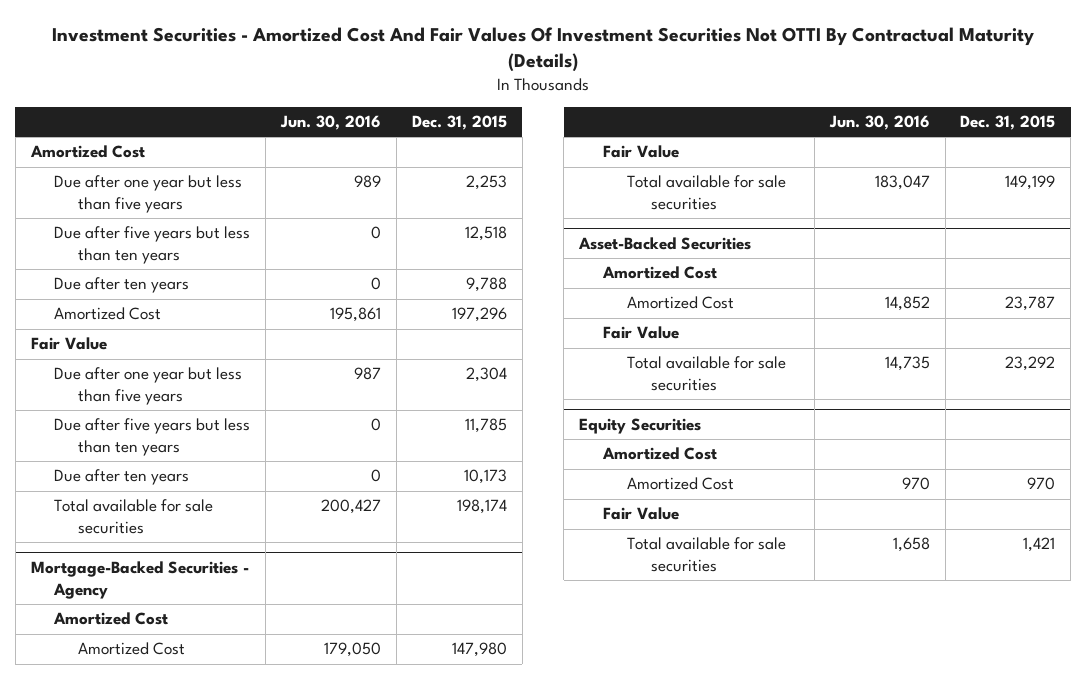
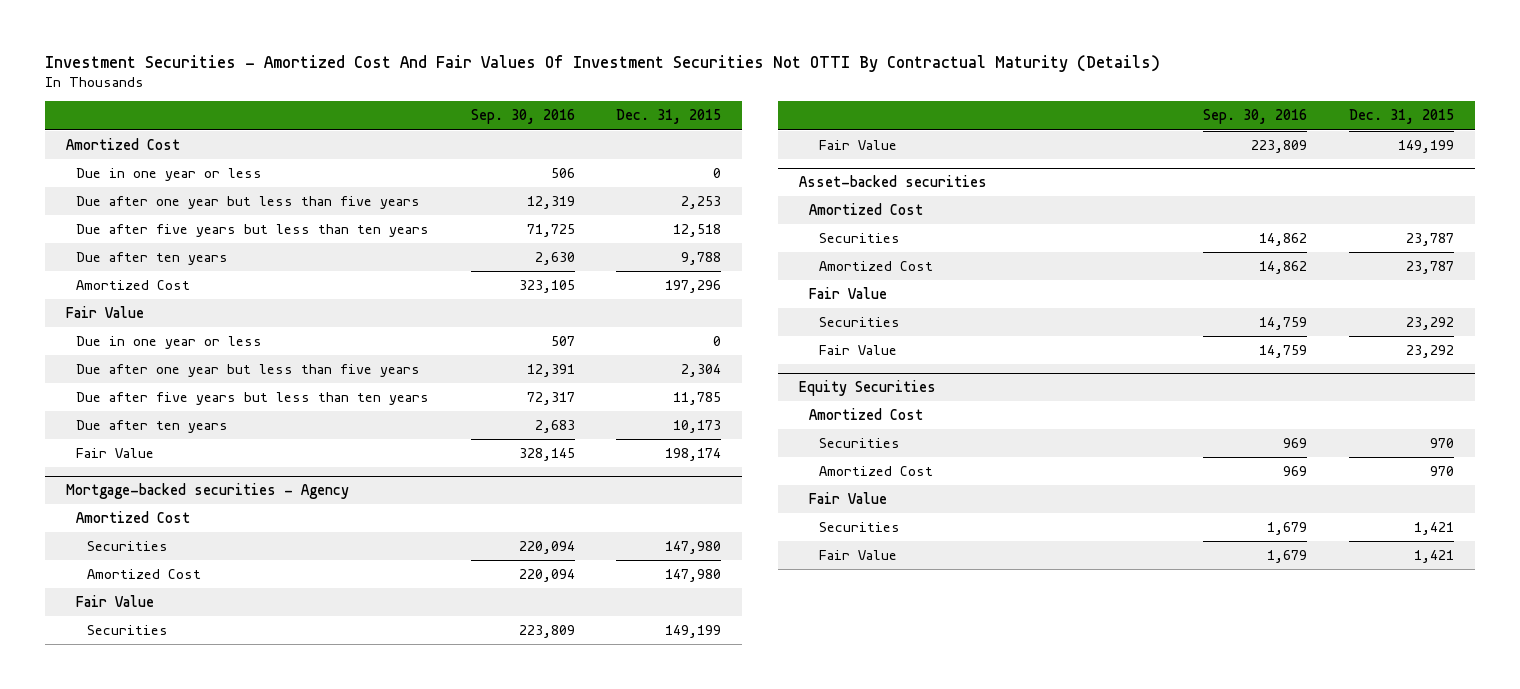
- | Jun. 30, 2016 | Dec. 31, 2015
+ | Sep. 30, 2016 | Dec. 31, 2015
+ Due in one year or less | 506 | 0
+ Due in one year or less | 507 | 0
- Total available for sale securities | 200,427 | 198,174
- Mortgage-Backed Securities - Agency
+ Fair Value | 328,145 | 198,174
+ Mortgage-backed securities - Agency
+ Securities | 220,094 | 147,980
- Total available for sale securities | 183,047 | 149,199
- Asset-Backed Securities
+ Securities | 223,809 | 149,199
+ Fair Value | 223,809 | 149,199
+ Asset-backed securities
+ Securities | 14,862 | 23,787
- Total available for sale securities | 14,735 | 23,292
+ Securities | 14,759 | 23,292
+ Fair Value | 14,759 | 23,292
@ Equity Securities
+ Securities | 969 | 970
- Total available for sale securities | 1,658 | 1,421
+ Securities | 1,679 | 1,421
+ Fair Value | 1,679 | 1,421

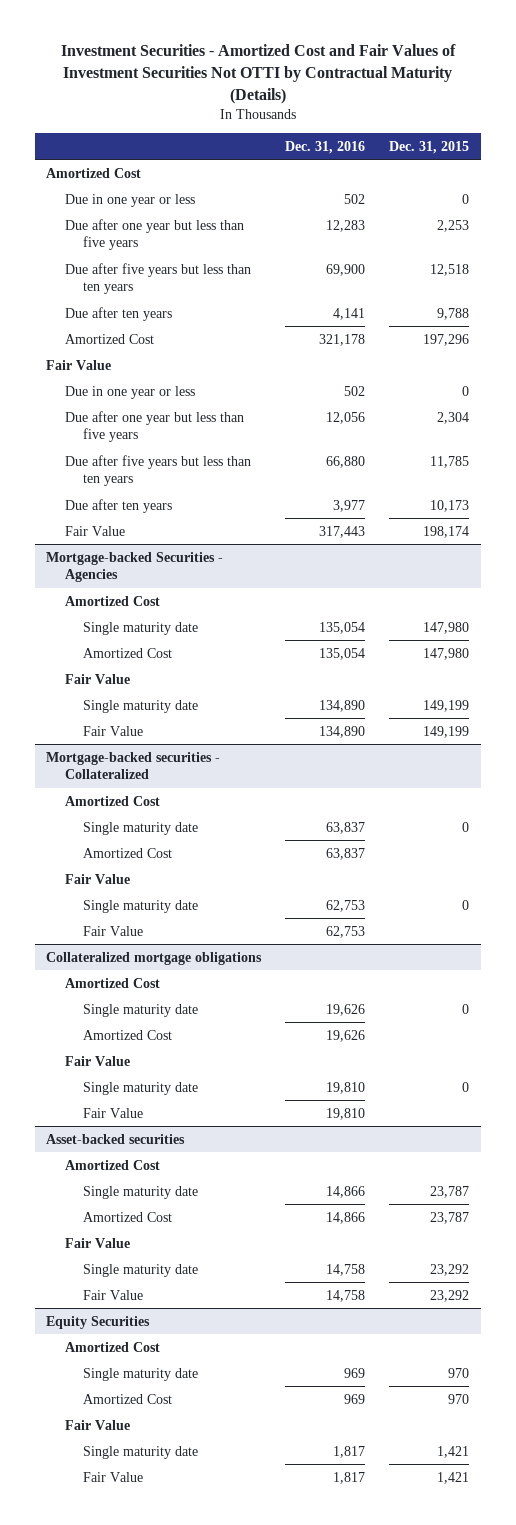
- Investment Securities - Amortized Cost And Fair Values Of Investment Securities Not OTTI By Contractual Maturity (Details)
+ Investment Securities - Amortized Cost and Fair Values of Investment Securities Not OTTI by Contractual Maturity (Details)
- | Sep. 30, 2016 | Dec. 31, 2015
+ | Dec. 31, 2016 | Dec. 31, 2015
- Mortgage-backed securities - Agency
+ Mortgage-backed Securities - Agencies
- Securities | 220,094 | 147,980
+ Single maturity date | 135,054 | 147,980
- Securities | 223,809 | 149,199
+ Single maturity date | 134,890 | 149,199
+ Mortgage-backed securities - Collateralized
+ Amortized Cost
+ Single maturity date | 63,837 | 0
+ Amortized Cost | 63,837 |
+ Fair Value
+ Single maturity date | 62,753 | 0
+ Fair Value | 62,753 |
+ Collateralized mortgage obligations
+ Amortized Cost
+ Single maturity date | 19,626 | 0
+ Amortized Cost | 19,626 |
+ Fair Value
+ Single maturity date | 19,810 | 0
+ Fair Value | 19,810 |
@ Asset-backed securities
- Securities | 14,862 | 23,787
+ Single maturity date | 14,866 | 23,787
- Securities | 14,759 | 23,292
+ Single maturity date | 14,758 | 23,292
@ Equity Securities
- Securities | 969 | 970
+ Single maturity date | 969 | 970
- Securities | 1,679 | 1,421
+ Single maturity date | 1,817 | 1,421

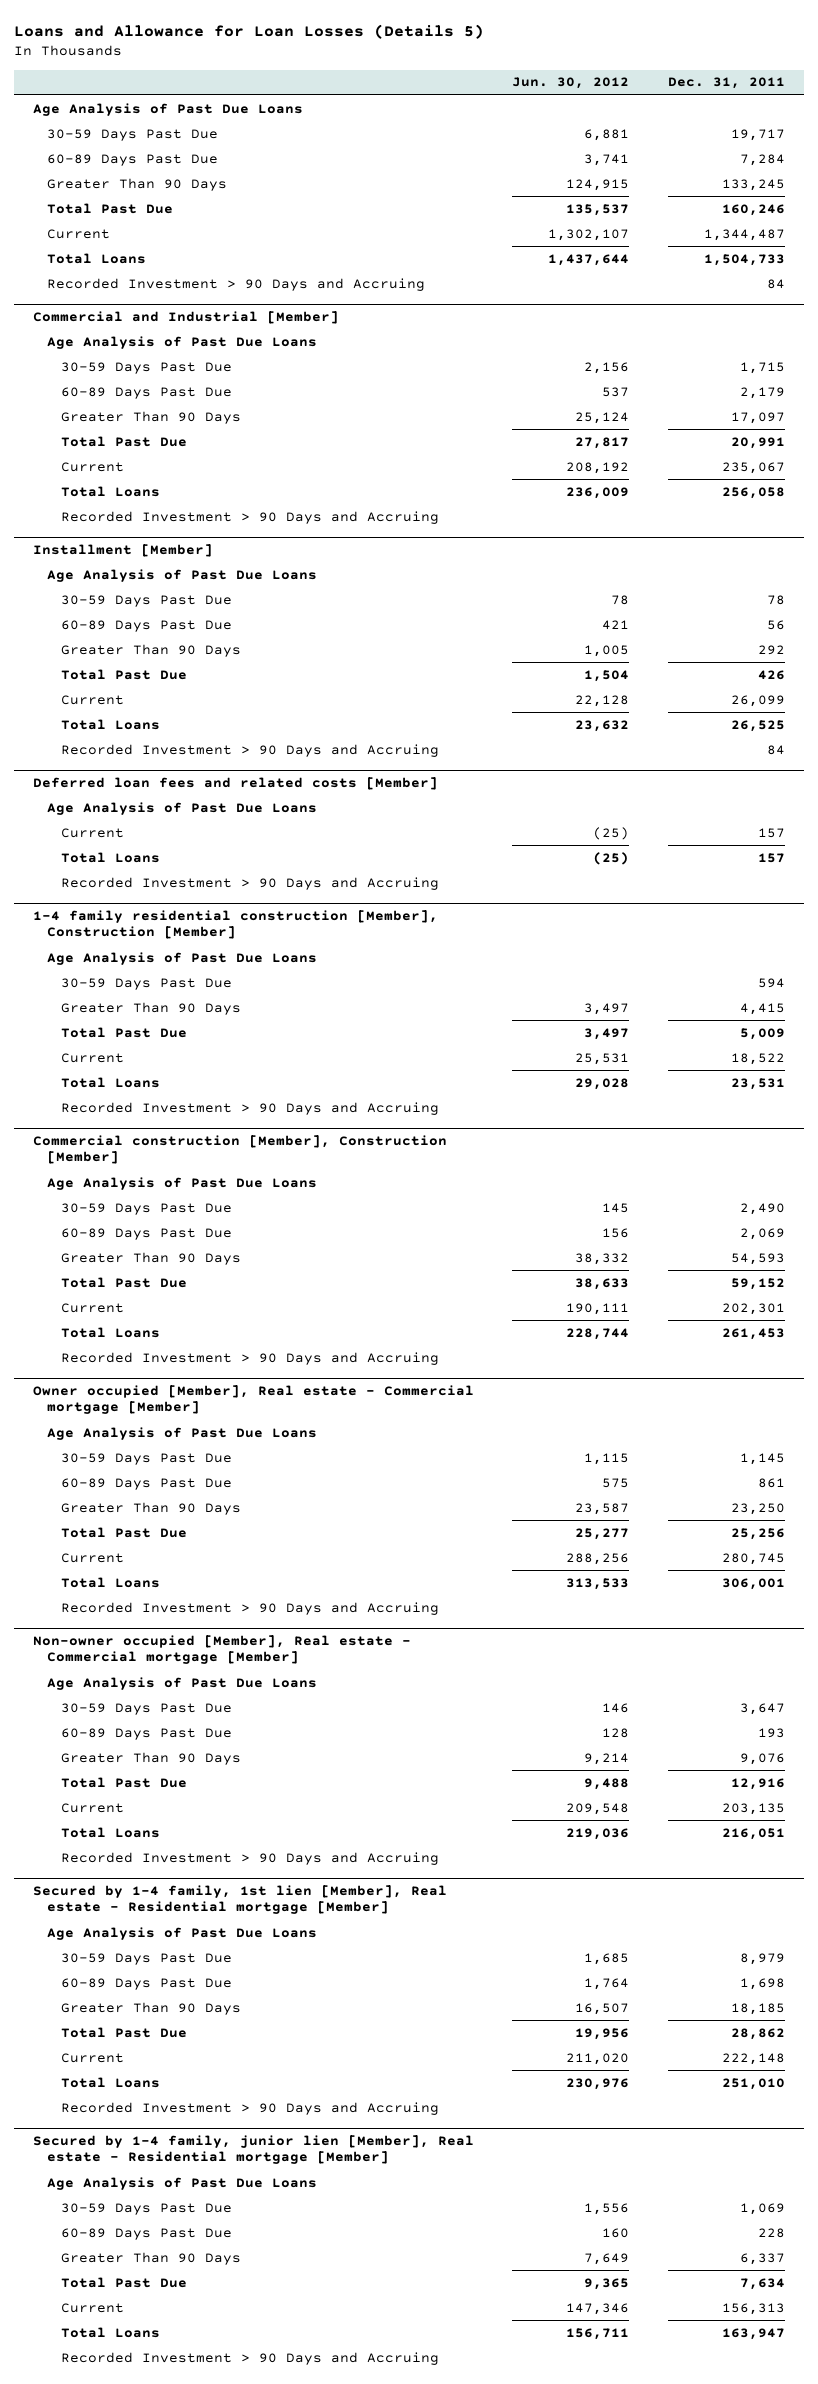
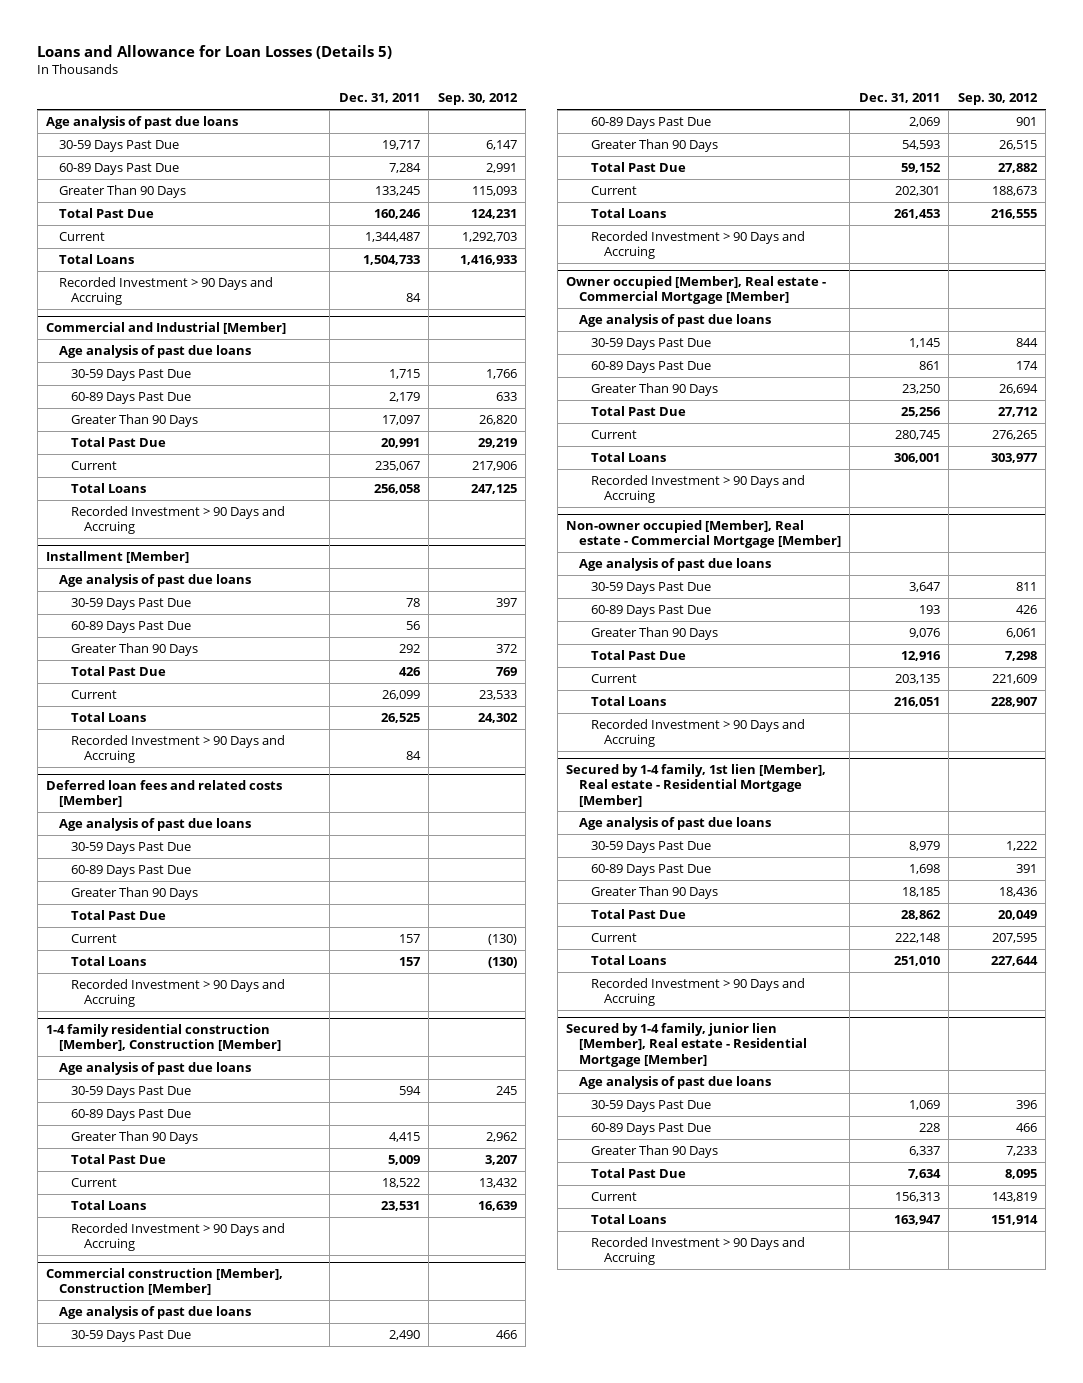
- | Jun. 30, 2012 | Dec. 31, 2011
+ | Dec. 31, 2011 | Sep. 30, 2012
- Age Analysis of Past Due Loans
+ Age analysis of past due loans
@ Commercial and Industrial [Member]
- Age Analysis of Past Due Loans
+ Age analysis of past due loans
@ Installment [Member]
- Age Analysis of Past Due Loans
+ Age analysis of past due loans
@ Deferred loan fees and related costs [Member]
- Age Analysis of Past Due Loans
+ Age analysis of past due loans
+ 30-59 Days Past Due
+ 60-89 Days Past Due
+ Greater Than 90 Days
+ Total Past Due
@ 1-4 family residential construction [Member], Construction [Member]
- Age Analysis of Past Due Loans
+ Age analysis of past due loans
+ 60-89 Days Past Due
@ Commercial construction [Member], Construction [Member]
- Age Analysis of Past Due Loans
+ Age analysis of past due loans
- Owner occupied [Member], Real estate - Commercial mortgage [Member]
- Age Analysis of Past Due Loans
+ Owner occupied [Member], Real estate - Commercial Mortgage [Member]
+ Age analysis of past due loans
- Non-owner occupied [Member], Real estate - Commercial mortgage [Member]
- Age Analysis of Past Due Loans
+ Non-owner occupied [Member], Real estate - Commercial Mortgage [Member]
+ Age analysis of past due loans
- Secured by 1-4 family, 1st lien [Member], Real estate - Residential mortgage [Member]
- Age Analysis of Past Due Loans
+ Secured by 1-4 family, 1st lien [Member], Real estate - Residential Mortgage [Member]
+ Age analysis of past due loans
- Secured by 1-4 family, junior lien [Member], Real estate - Residential mortgage [Member]
- Age Analysis of Past Due Loans
+ Secured by 1-4 family, junior lien [Member], Real estate - Residential Mortgage [Member]
+ Age analysis of past due loans

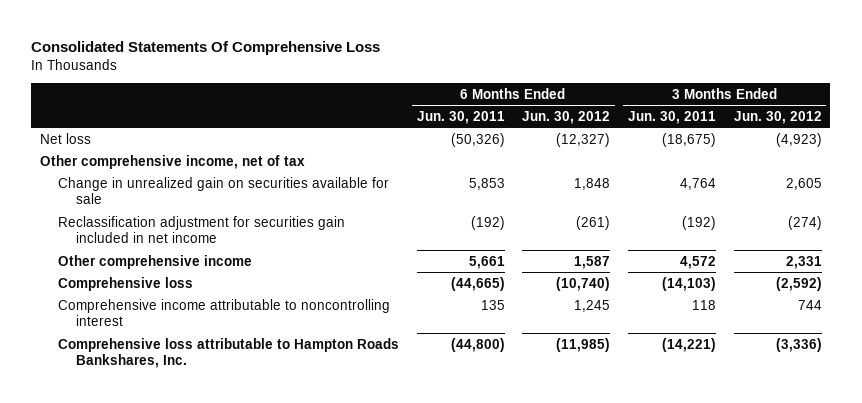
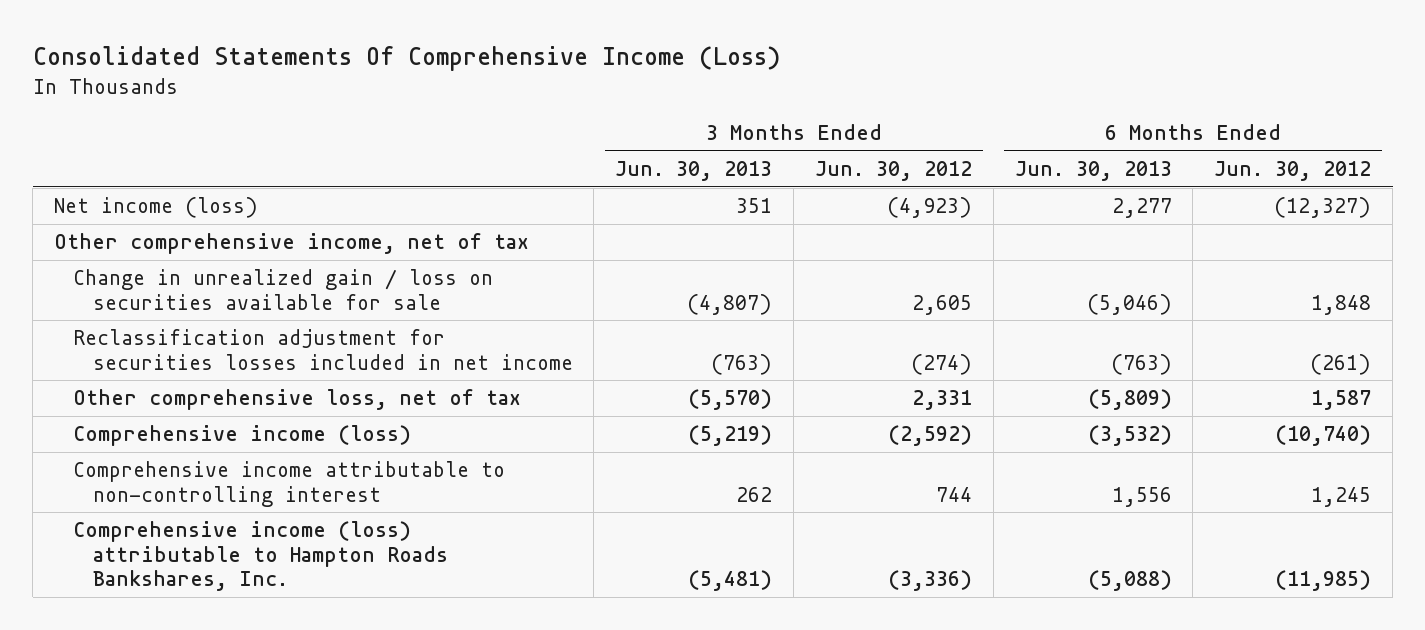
- Consolidated Statements Of Comprehensive Loss
+ Consolidated Statements Of Comprehensive Income (Loss)
- | 6 Months Ended Jun. 30, 2011 | 6 Months Ended Jun. 30, 2012 | 3 Months Ended Jun. 30, 2011 | 3 Months Ended Jun. 30, 2012
+ | 3 Months Ended Jun. 30, 2013 | 3 Months Ended Jun. 30, 2012 | 6 Months Ended Jun. 30, 2013 | 6 Months Ended Jun. 30, 2012
- Net loss | (50,326) | (12,327) | (18,675) | (4,923)
+ Net income (loss) | 351 | (4,923) | 2,277 | (12,327)
- Change in unrealized gain on securities available for sale | 5,853 | 1,848 | 4,764 | 2,605
- Reclassification adjustment for securities gain included in net income | (192) | (261) | (192) | (274)
- Other comprehensive income | 5,661 | 1,587 | 4,572 | 2,331
- Comprehensive loss | (44,665) | (10,740) | (14,103) | (2,592)
- Comprehensive income attributable to noncontrolling interest | 135 | 1,245 | 118 | 744
- Comprehensive loss attributable to Hampton Roads Bankshares, Inc. | (44,800) | (11,985) | (14,221) | (3,336)
+ Change in unrealized gain / loss on securities available for sale | (4,807) | 2,605 | (5,046) | 1,848
+ Reclassification adjustment for securities losses included in net income | (763) | (274) | (763) | (261)
+ Other comprehensive loss, net of tax | (5,570) | 2,331 | (5,809) | 1,587
+ Comprehensive income (loss) | (5,219) | (2,592) | (3,532) | (10,740)
+ Comprehensive income attributable to non-controlling interest | 262 | 744 | 1,556 | 1,245
+ Comprehensive income (loss) attributable to Hampton Roads Bankshares, Inc. | (5,481) | (3,336) | (5,088) | (11,985)

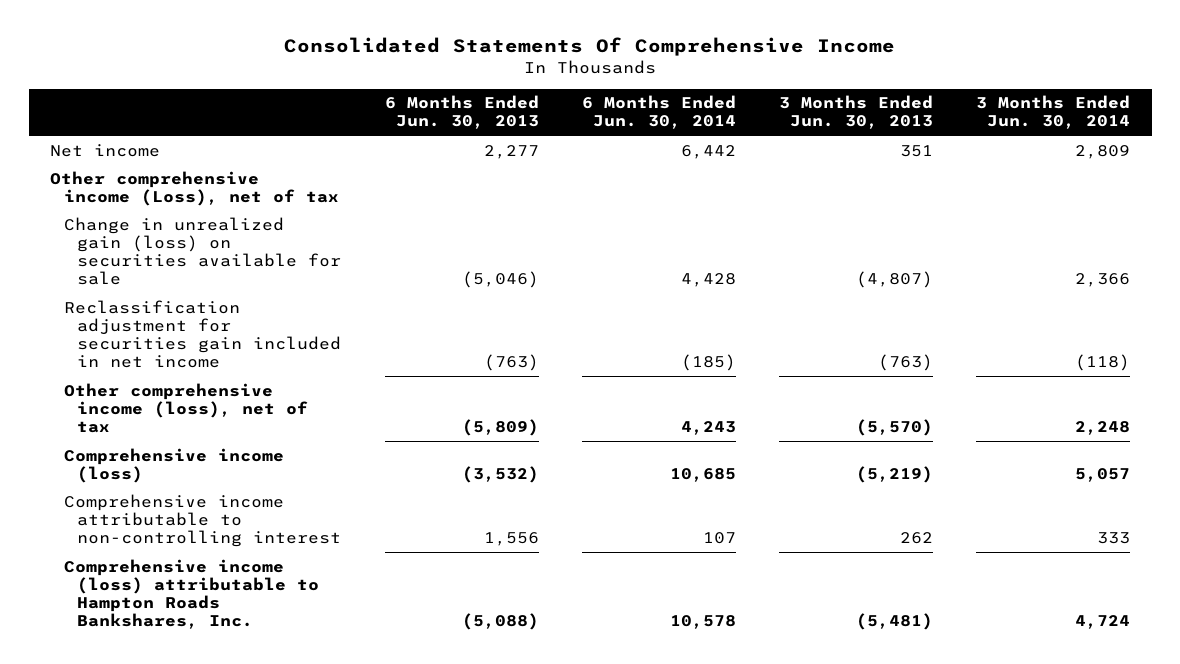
- Consolidated Statements Of Comprehensive Income (Loss)
+ Consolidated Statements Of Comprehensive Income
- | 3 Months Ended Jun. 30, 2013 | 3 Months Ended Jun. 30, 2012 | 6 Months Ended Jun. 30, 2013 | 6 Months Ended Jun. 30, 2012
+ | 6 Months Ended Jun. 30, 2013 | 6 Months Ended Jun. 30, 2014 | 3 Months Ended Jun. 30, 2013 | 3 Months Ended Jun. 30, 2014
- Net income (loss) | 351 | (4,923) | 2,277 | (12,327)
- Other comprehensive income, net of tax
- Change in unrealized gain / loss on securities available for sale | (4,807) | 2,605 | (5,046) | 1,848
- Reclassification adjustment for securities losses included in net income | (763) | (274) | (763) | (261)
- Other comprehensive loss, net of tax | (5,570) | 2,331 | (5,809) | 1,587
+ Net income | 2,277 | 6,442 | 351 | 2,809
+ Other comprehensive income (Loss), net of tax
+ Change in unrealized gain (loss) on securities available for sale | (5,046) | 4,428 | (4,807) | 2,366
+ Reclassification adjustment for securities gain included in net income | (763) | (185) | (763) | (118)
+ Other comprehensive income (loss), net of tax | (5,809) | 4,243 | (5,570) | 2,248

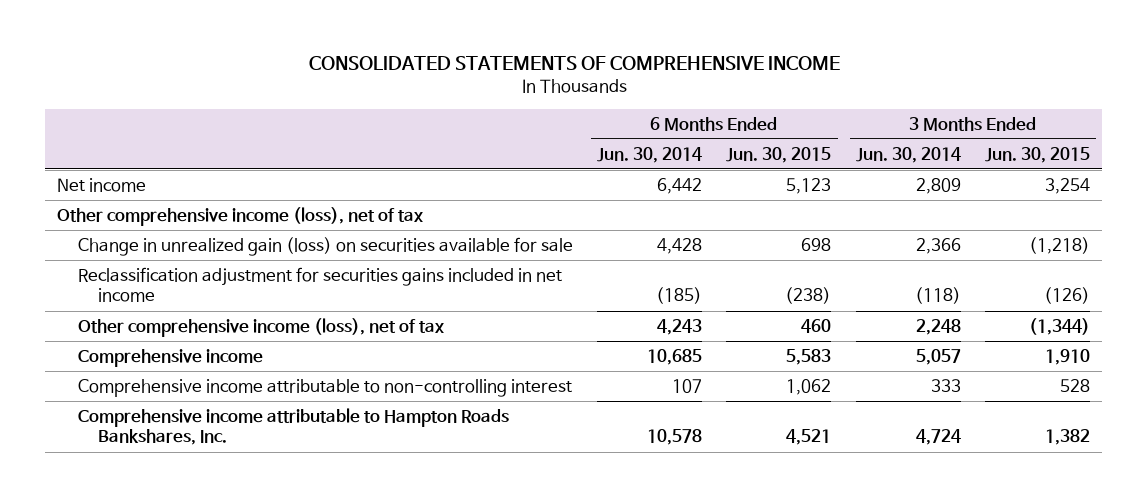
- Consolidated Statements Of Comprehensive Income
+ CONSOLIDATED STATEMENTS OF COMPREHENSIVE INCOME
- | 6 Months Ended Jun. 30, 2013 | 6 Months Ended Jun. 30, 2014 | 3 Months Ended Jun. 30, 2013 | 3 Months Ended Jun. 30, 2014
+ | 6 Months Ended Jun. 30, 2014 | 6 Months Ended Jun. 30, 2015 | 3 Months Ended Jun. 30, 2014 | 3 Months Ended Jun. 30, 2015
- Other comprehensive income (Loss), net of tax
+ Other comprehensive income (loss), net of tax
- Reclassification adjustment for securities gain included in net income | (763) | (185) | (763) | (118)
+ Reclassification adjustment for securities gains included in net income | (185) | (238) | (118) | (126)
- Comprehensive income (loss) | (3,532) | 10,685 | (5,219) | 5,057
+ Comprehensive income | 10,685 | 5,583 | 5,057 | 1,910
- Comprehensive income (loss) attributable to Hampton Roads Bankshares, Inc. | (5,088) | 10,578 | (5,481) | 4,724
+ Comprehensive income attributable to Hampton Roads Bankshares, Inc. | 10,578 | 4,521 | 4,724 | 1,382

